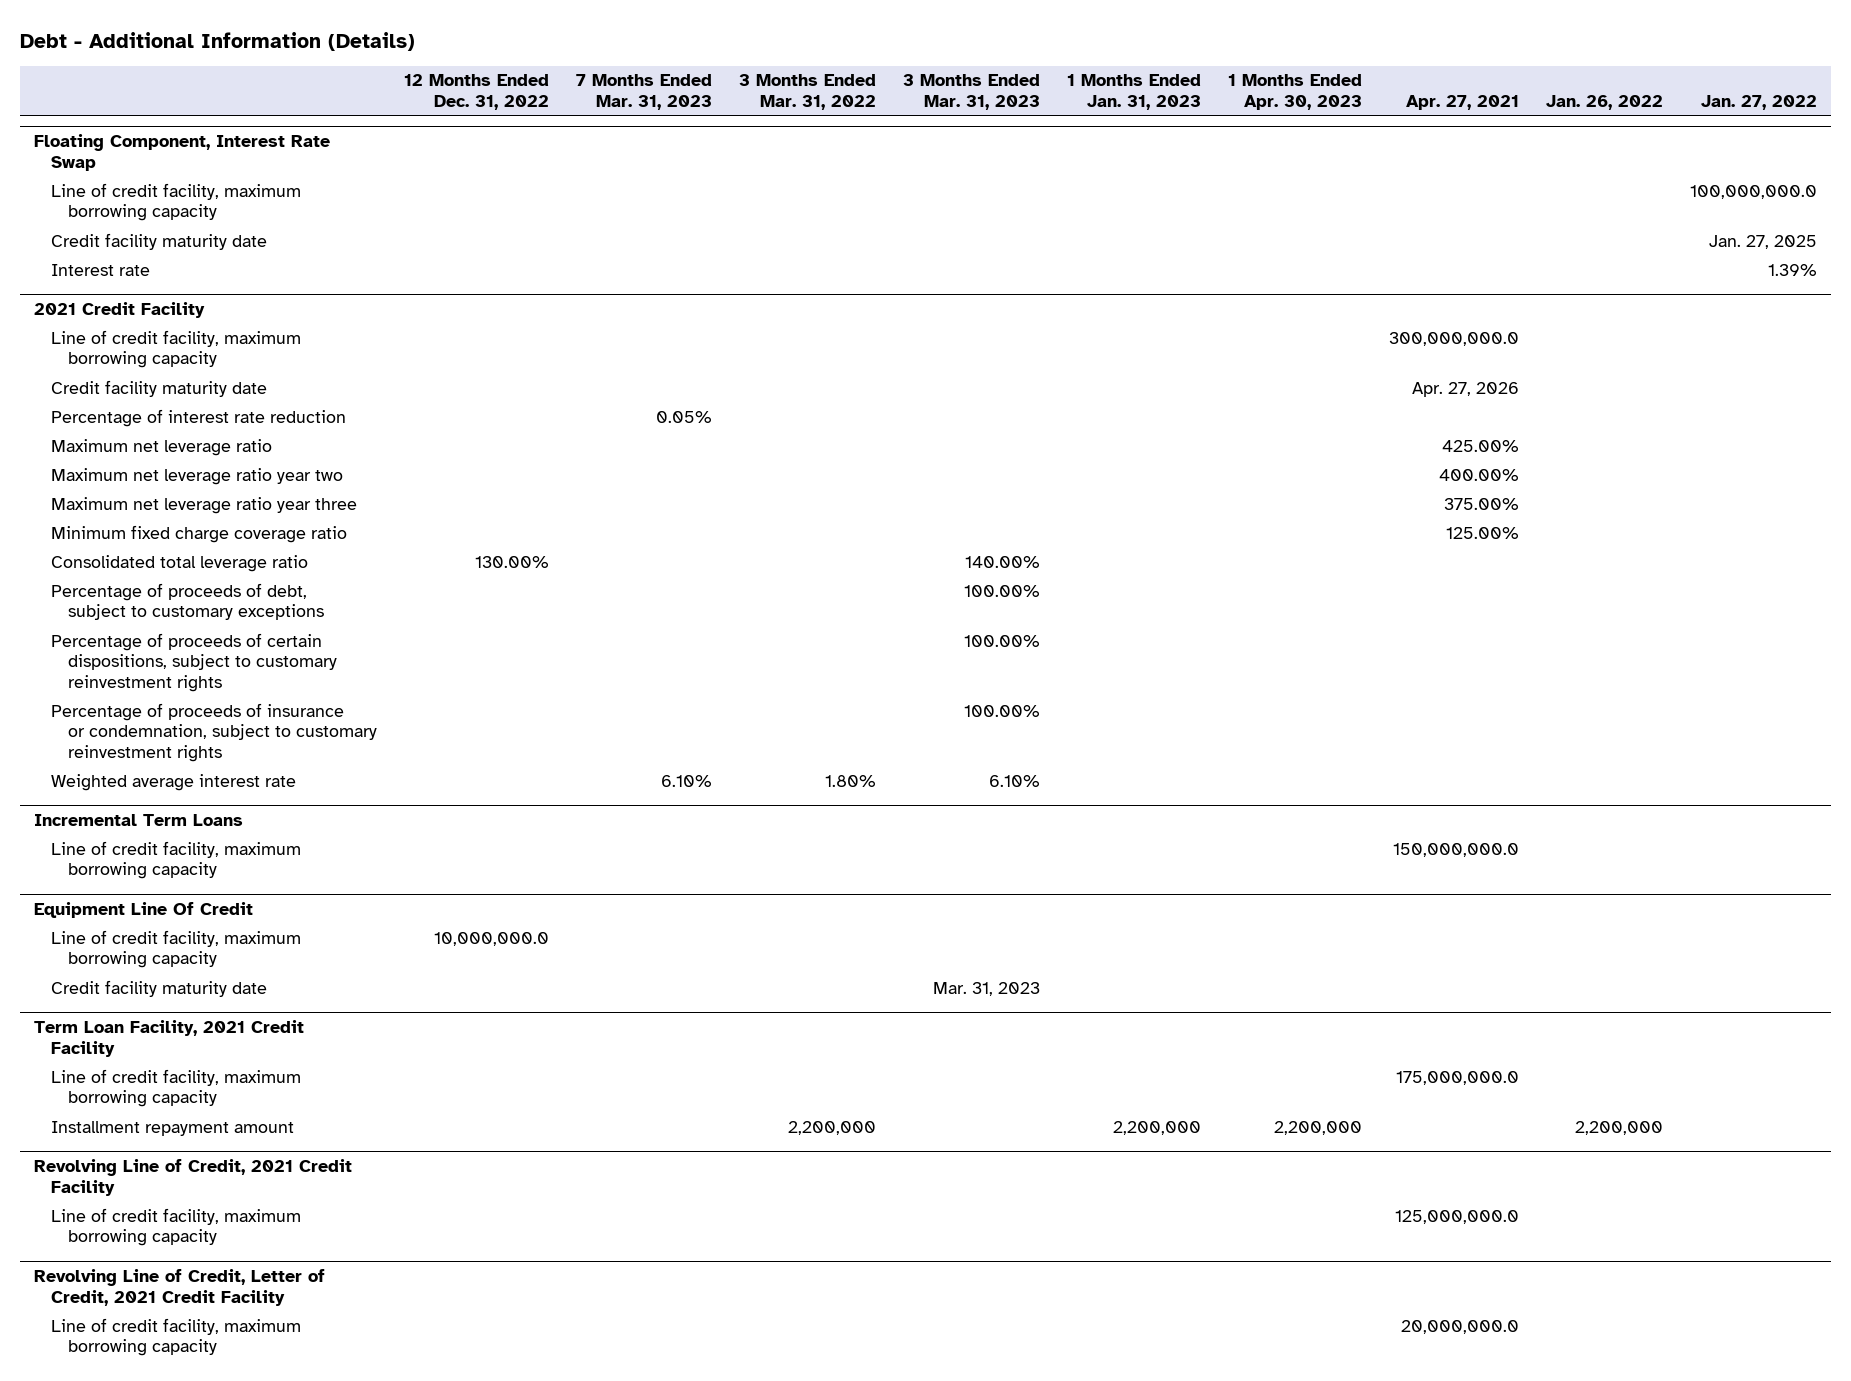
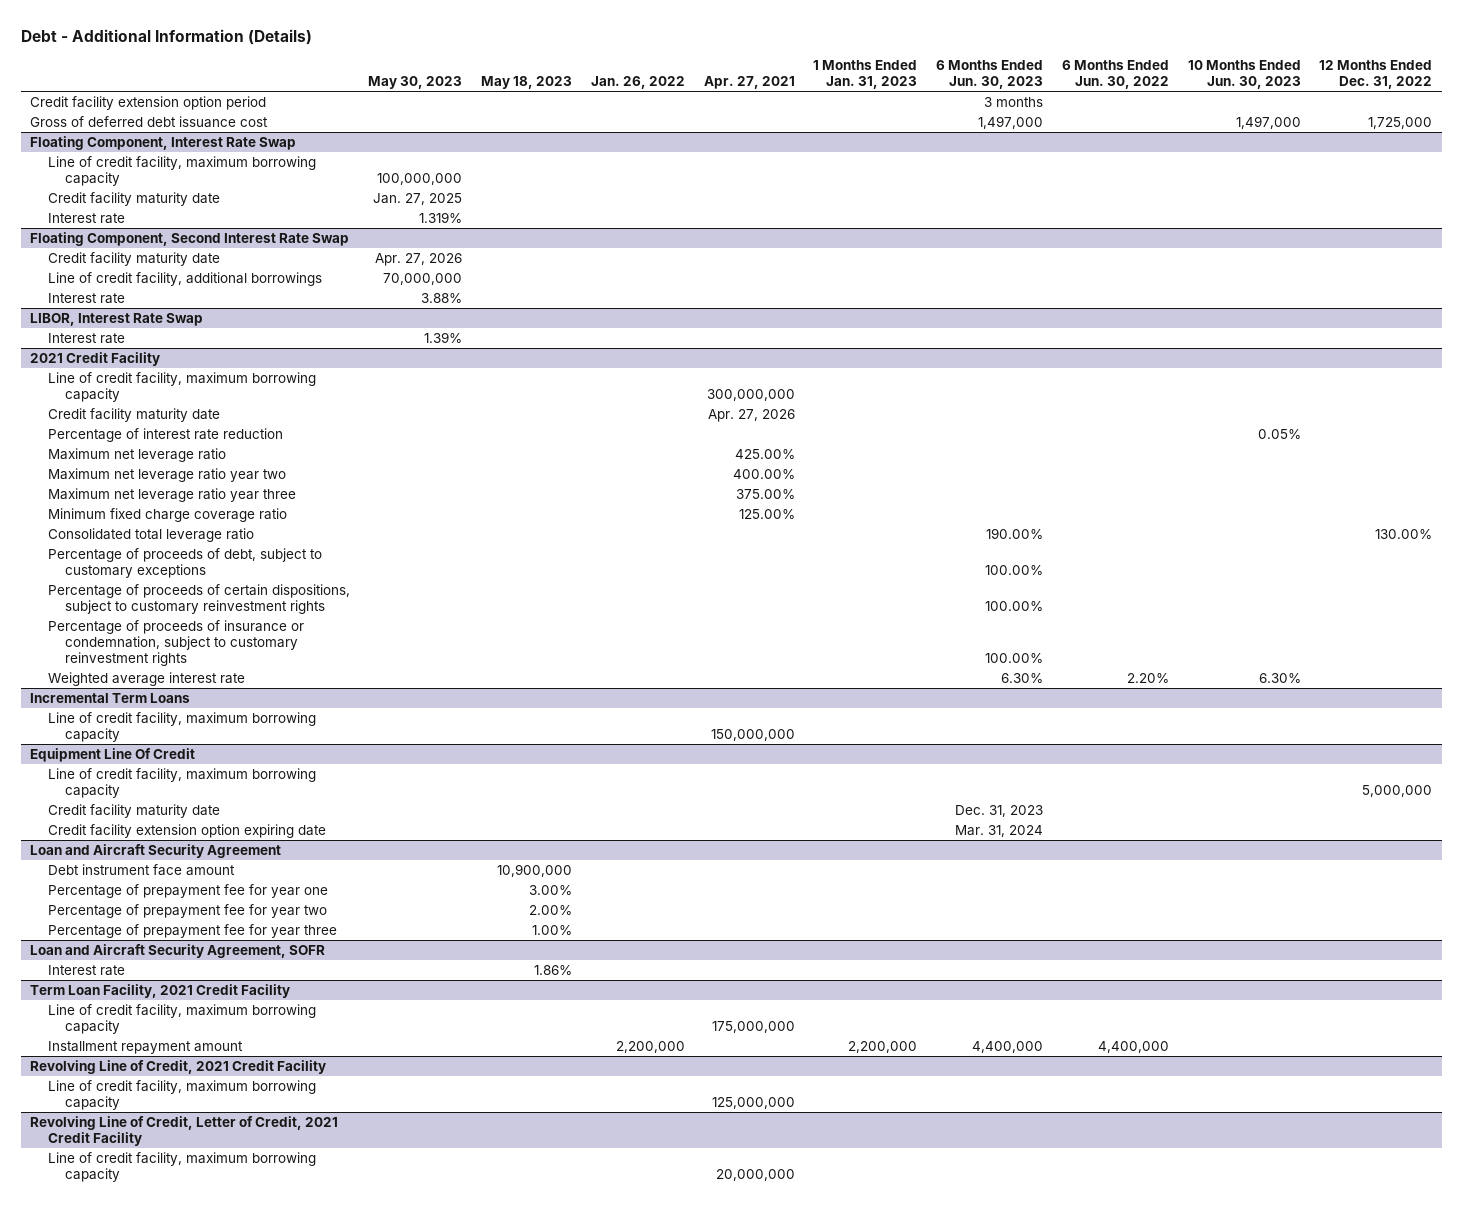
- | 12 Months Ended Dec. 31, 2022 | 7 Months Ended Mar. 31, 2023 | 3 Months Ended Mar. 31, 2022 | 3 Months Ended Mar. 31, 2023 | 1 Months Ended Jan. 31, 2023 | 1 Months Ended Apr. 30, 2023 | Apr. 27, 2021 | Jan. 26, 2022 | Jan. 27, 2022
+ | May 30, 2023 | May 18, 2023 | Jan. 26, 2022 | Apr. 27, 2021 | 1 Months Ended Jan. 31, 2023 | 6 Months Ended Jun. 30, 2023 | 6 Months Ended Jun. 30, 2022 | 10 Months Ended Jun. 30, 2023 | 12 Months Ended Dec. 31, 2022
+ Credit facility extension option period | | | | | | 3 months | | |
+ Gross of deferred debt issuance cost | | | | | | 1,497,000 | | 1,497,000 | 1,725,000
+ Floating Component, Second Interest Rate Swap
+ Credit facility maturity date | Apr. 27, 2026 | | | | | | | |
+ Line of credit facility, additional borrowings | 70,000,000 | | | | | | | |
+ Interest rate | 3.88% | | | | | | | |
+ LIBOR, Interest Rate Swap
+ Interest rate | 1.39% | | | | | | | |
@ 2021 Credit Facility
- Line of credit facility, maximum borrowing capacity | | | | | | | 300,000,000.0 | |
+ Line of credit facility, maximum borrowing capacity | | | | 300,000,000 | | | | |
@ Incremental Term Loans
- Line of credit facility, maximum borrowing capacity | | | | | | | 150,000,000.0 | |
+ Line of credit facility, maximum borrowing capacity | | | | 150,000,000 | | | | |
@ Equipment Line Of Credit
- Line of credit facility, maximum borrowing capacity | 10,000,000.0 | | | | | | | |
+ Line of credit facility, maximum borrowing capacity | | | | | | | | | 5,000,000
+ Credit facility extension option expiring date | | | | | | Mar. 31, 2024 | | |
+ Loan and Aircraft Security Agreement
+ Debt instrument face amount | | 10,900,000 | | | | | | |
+ Percentage of prepayment fee for year one | | 3.00% | | | | | | |
+ Percentage of prepayment fee for year two | | 2.00% | | | | | | |
+ Percentage of prepayment fee for year three | | 1.00% | | | | | | |
+ Loan and Aircraft Security Agreement, SOFR
+ Interest rate | | 1.86% | | | | | | |
@ Term Loan Facility, 2021 Credit Facility
- Line of credit facility, maximum borrowing capacity | | | | | | | 175,000,000.0 | |
+ Line of credit facility, maximum borrowing capacity | | | | 175,000,000 | | | | |
@ Revolving Line of Credit, 2021 Credit Facility
- Line of credit facility, maximum borrowing capacity | | | | | | | 125,000,000.0 | |
+ Line of credit facility, maximum borrowing capacity | | | | 125,000,000 | | | | |
@ Revolving Line of Credit, Letter of Credit, 2021 Credit Facility
- Line of credit facility, maximum borrowing capacity | | | | | | | 20,000,000.0 | |
+ Line of credit facility, maximum borrowing capacity | | | | 20,000,000 | | | | |

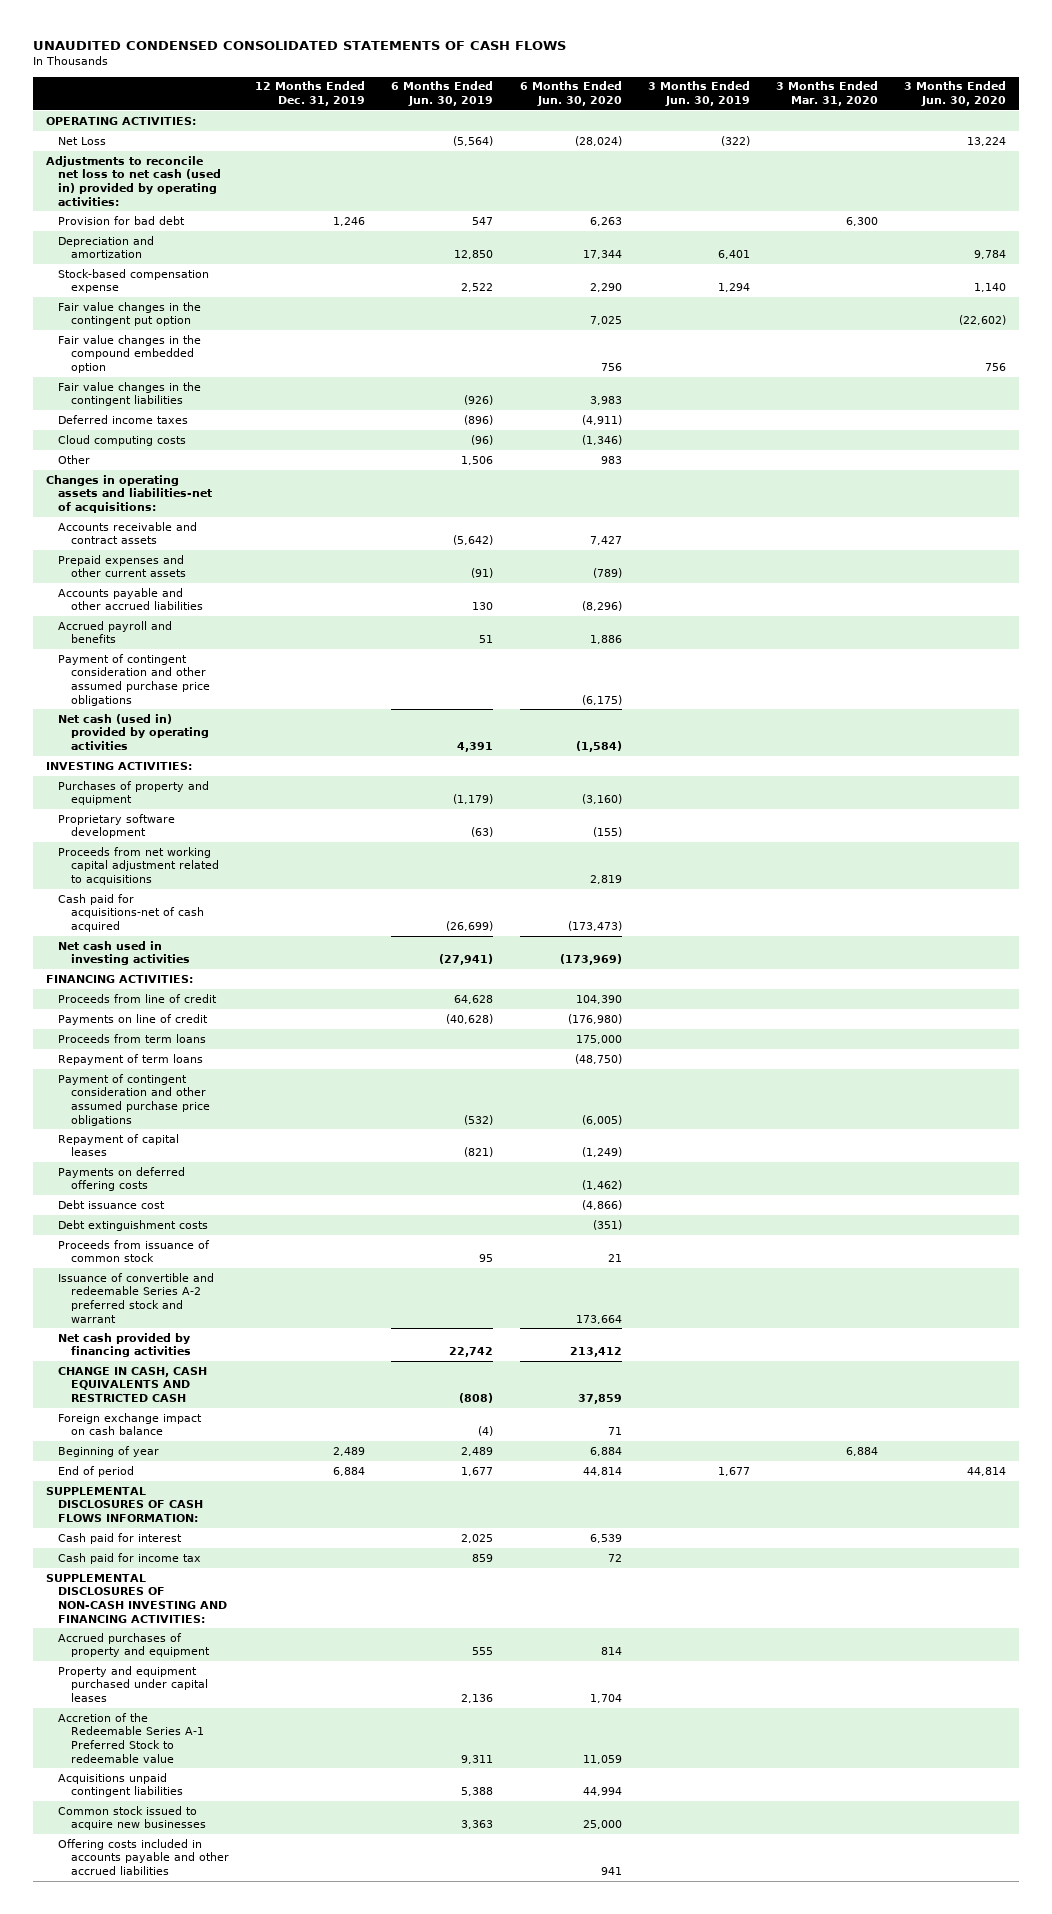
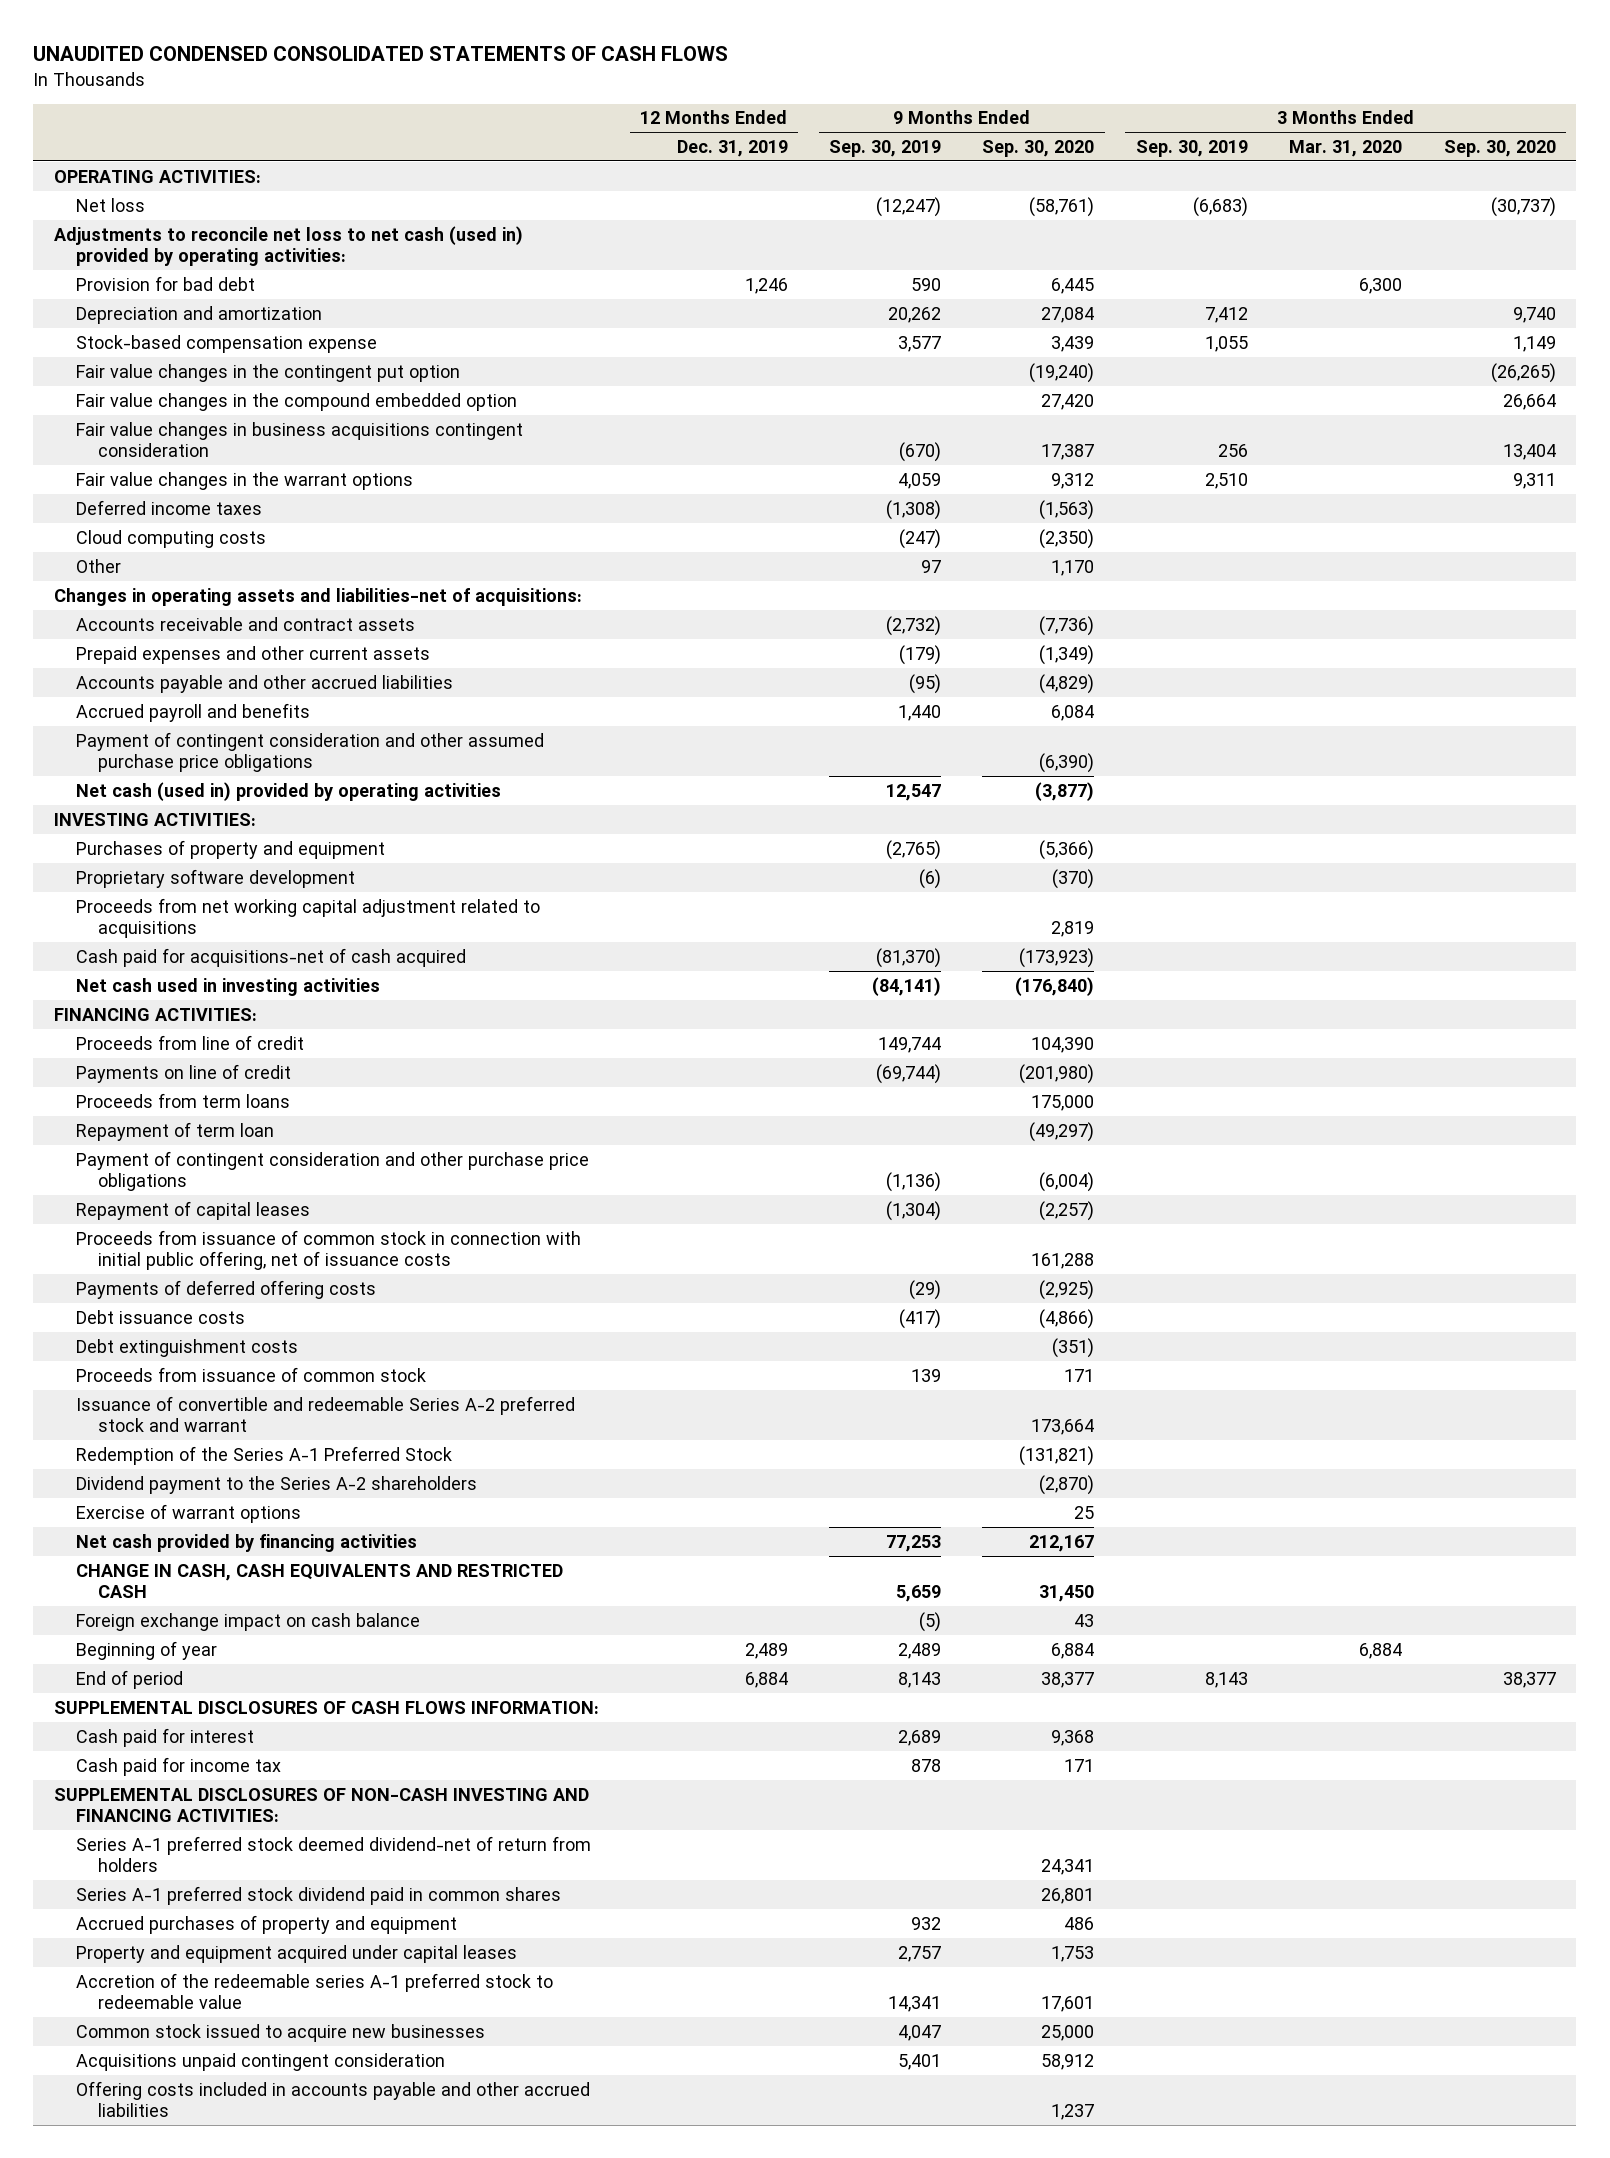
- | 12 Months Ended Dec. 31, 2019 | 6 Months Ended Jun. 30, 2019 | 6 Months Ended Jun. 30, 2020 | 3 Months Ended Jun. 30, 2019 | 3 Months Ended Mar. 31, 2020 | 3 Months Ended Jun. 30, 2020
+ | 12 Months Ended Dec. 31, 2019 | 9 Months Ended Sep. 30, 2019 | 9 Months Ended Sep. 30, 2020 | 3 Months Ended Sep. 30, 2019 | 3 Months Ended Mar. 31, 2020 | 3 Months Ended Sep. 30, 2020
- Net Loss | | (5,564) | (28,024) | (322) | | 13,224
+ Net loss | | (12,247) | (58,761) | (6,683) | | (30,737)
- Fair value changes in the contingent liabilities | | (926) | 3,983 | | |
+ Fair value changes in business acquisitions contingent consideration | | (670) | 17,387 | 256 | | 13,404
+ Fair value changes in the warrant options | | 4,059 | 9,312 | 2,510 | | 9,311
- Repayment of term loans | | | (48,750) | | |
- Payment of contingent consideration and other assumed purchase price obligations | | (532) | (6,005) | | |
+ Repayment of term loan | | | (49,297) | | |
+ Payment of contingent consideration and other purchase price obligations | | (1,136) | (6,004) | | |
- Payments on deferred offering costs | | | (1,462) | | |
- Debt issuance cost | | | (4,866) | | |
+ Proceeds from issuance of common stock in connection with initial public offering, net of issuance costs | | | 161,288 | | |
+ Payments of deferred offering costs | | (29) | (2,925) | | |
+ Debt issuance costs | | (417) | (4,866) | | |
+ Redemption of the Series A-1 Preferred Stock | | | (131,821) | | |
+ Dividend payment to the Series A-2 shareholders | | | (2,870) | | |
+ Exercise of warrant options | | | 25 | | |
+ Series A-1 preferred stock deemed dividend-net of return from holders | | | 24,341 | | |
+ Series A-1 preferred stock dividend paid in common shares | | | 26,801 | | |
- Property and equipment purchased under capital leases | | 2,136 | 1,704 | | |
- Accretion of the Redeemable Series A-1 Preferred Stock to redeemable value | | 9,311 | 11,059 | | |
- Acquisitions unpaid contingent liabilities | | 5,388 | 44,994 | | |
+ Property and equipment acquired under capital leases | | 2,757 | 1,753 | | |
+ Accretion of the redeemable series A-1 preferred stock to redeemable value | | 14,341 | 17,601 | | |
+ Acquisitions unpaid contingent consideration | | 5,401 | 58,912 | | |

